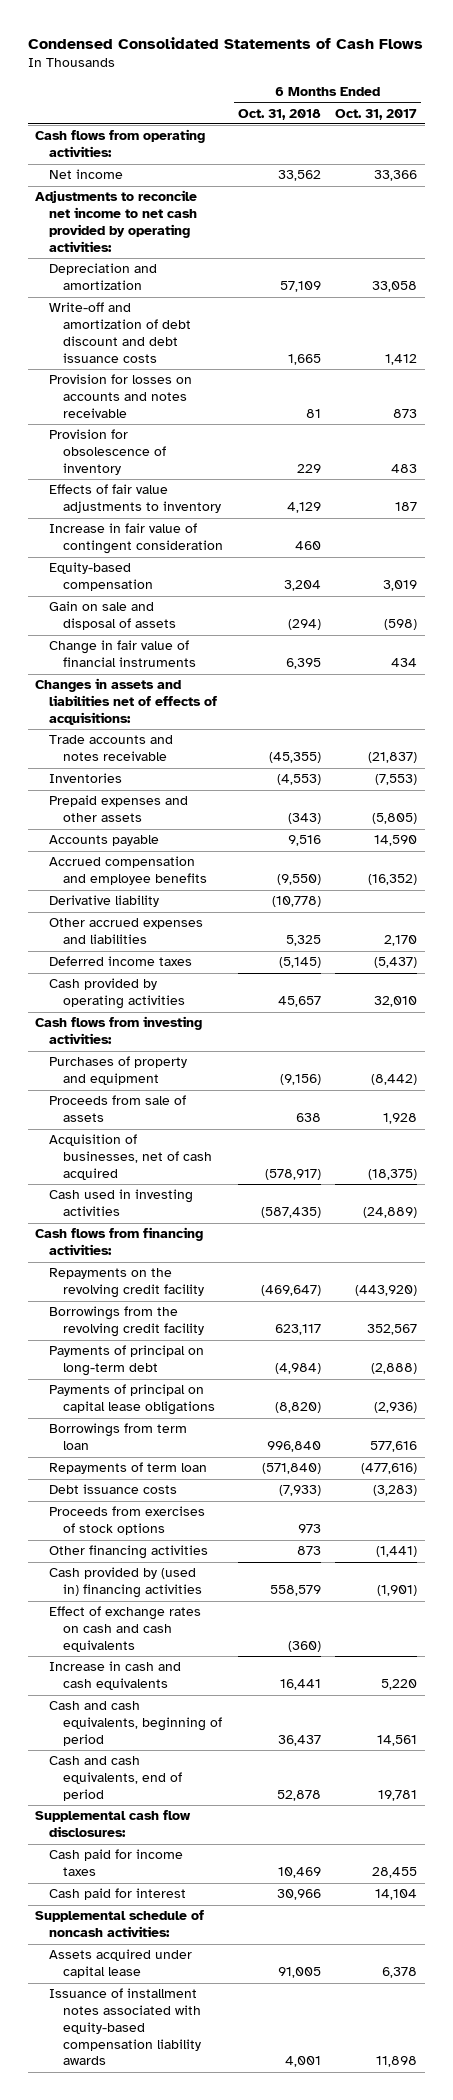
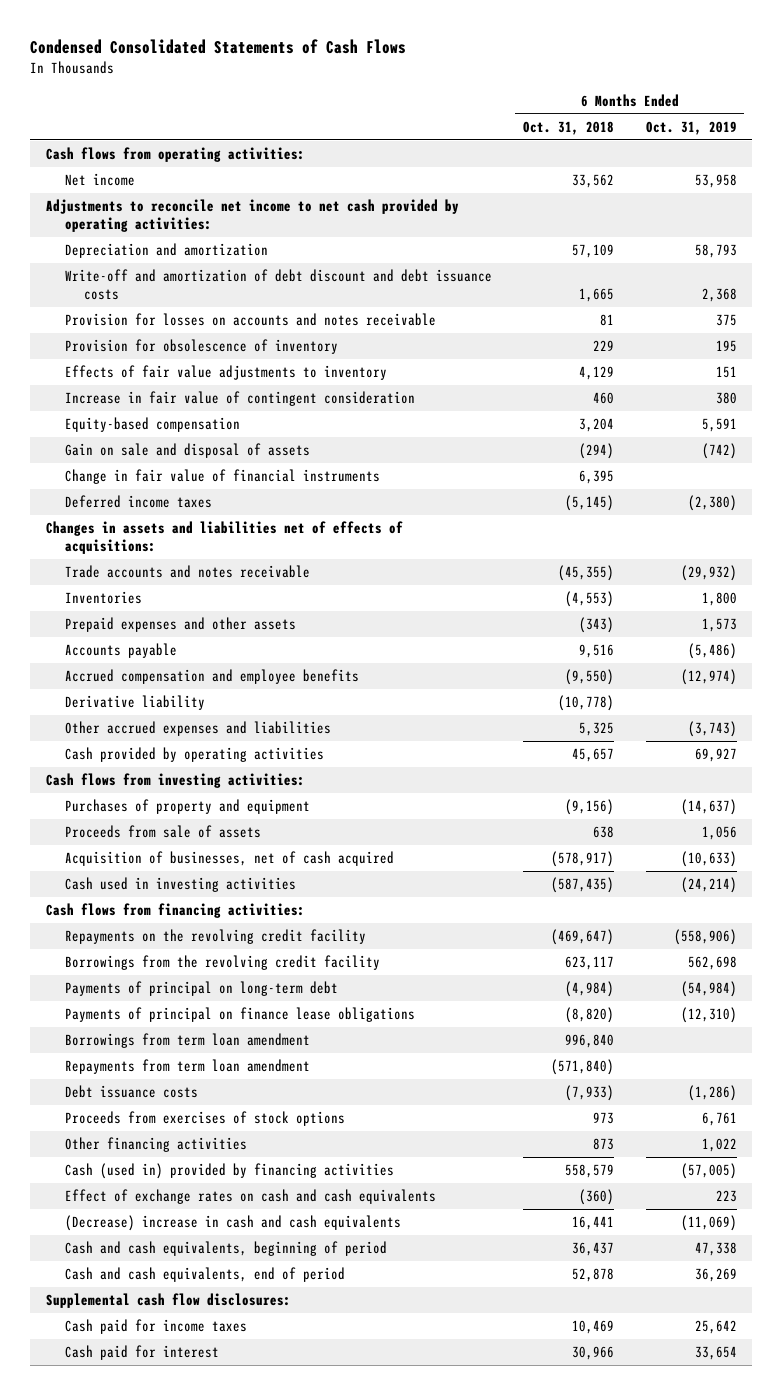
- | 6 Months Ended Oct. 31, 2018 | 6 Months Ended Oct. 31, 2017
+ | 6 Months Ended Oct. 31, 2018 | 6 Months Ended Oct. 31, 2019
moved up: Deferred income taxes | (5,145) | (2,380)
- Payments of principal on capital lease obligations | (8,820) | (2,936)
- Borrowings from term loan | 996,840 | 577,616
- Repayments of term loan | (571,840) | (477,616)
+ Payments of principal on finance lease obligations | (8,820) | (12,310)
+ Borrowings from term loan amendment | 996,840 |
+ Repayments from term loan amendment | (571,840) |
- Cash provided by (used in) financing activities | 558,579 | (1,901)
+ Cash (used in) provided by financing activities | 558,579 | (57,005)
- Increase in cash and cash equivalents | 16,441 | 5,220
+ (Decrease) increase in cash and cash equivalents | 16,441 | (11,069)
- Supplemental schedule of noncash activities:
- Assets acquired under capital lease | 91,005 | 6,378
- Issuance of installment notes associated with equity-based compensation liability awards | 4,001 | 11,898

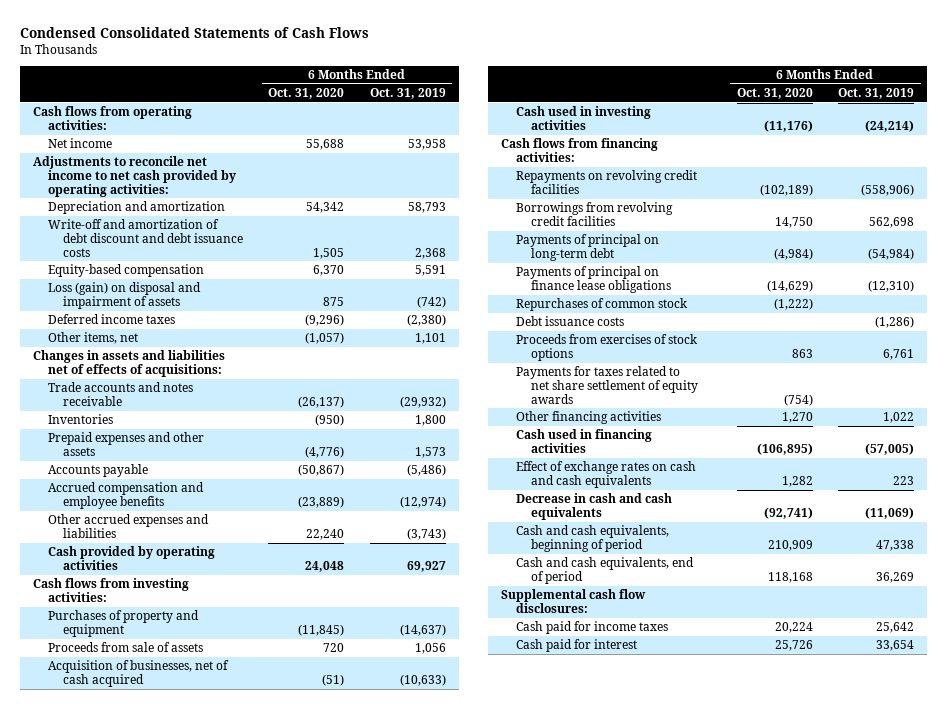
- | 6 Months Ended Oct. 31, 2018 | 6 Months Ended Oct. 31, 2019
+ | 6 Months Ended Oct. 31, 2020 | 6 Months Ended Oct. 31, 2019
- Provision for losses on accounts and notes receivable | 81 | 375
- Provision for obsolescence of inventory | 229 | 195
- Effects of fair value adjustments to inventory | 4,129 | 151
- Increase in fair value of contingent consideration | 460 | 380
- Gain on sale and disposal of assets | (294) | (742)
- Change in fair value of financial instruments | 6,395 |
+ Loss (gain) on disposal and impairment of assets | 875 | (742)
+ Other items, net | (1,057) | 1,101
- Derivative liability | (10,778) |
- Repayments on the revolving credit facility | (469,647) | (558,906)
- Borrowings from the revolving credit facility | 623,117 | 562,698
+ Repayments on revolving credit facilities | (102,189) | (558,906)
+ Borrowings from revolving credit facilities | 14,750 | 562,698
- Borrowings from term loan amendment | 996,840 |
- Repayments from term loan amendment | (571,840) |
+ Repurchases of common stock | (1,222) |
+ Payments for taxes related to net share settlement of equity awards | (754) |
- Cash (used in) provided by financing activities | 558,579 | (57,005)
+ Cash used in financing activities | (106,895) | (57,005)
- (Decrease) increase in cash and cash equivalents | 16,441 | (11,069)
+ Decrease in cash and cash equivalents | (92,741) | (11,069)

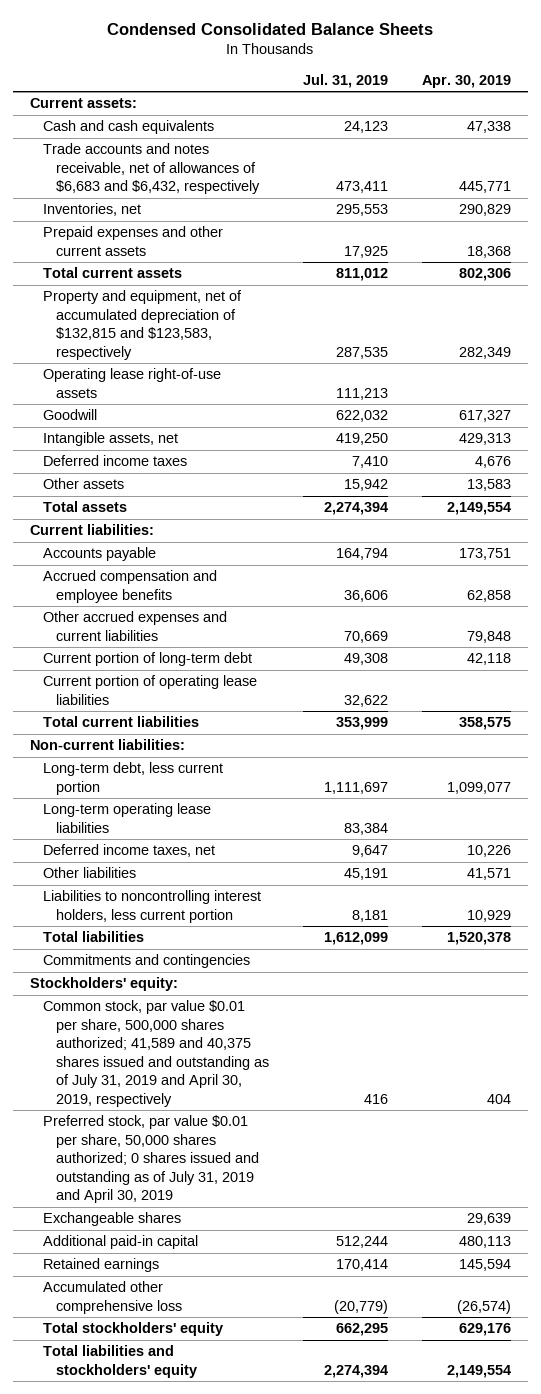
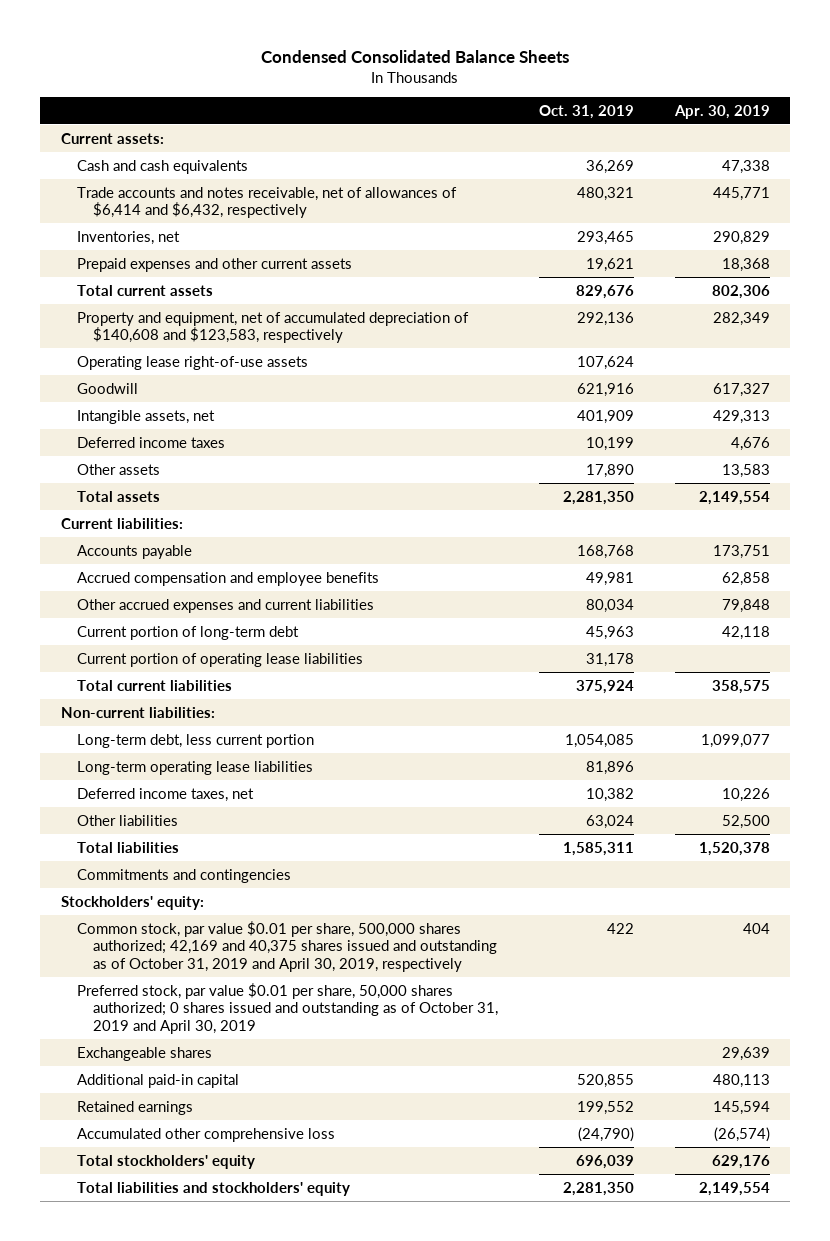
- | Jul. 31, 2019 | Apr. 30, 2019
+ | Oct. 31, 2019 | Apr. 30, 2019
- Trade accounts and notes receivable, net of allowances of $6,683 and $6,432, respectively | 473,411 | 445,771
+ Trade accounts and notes receivable, net of allowances of $6,414 and $6,432, respectively | 480,321 | 445,771
- Property and equipment, net of accumulated depreciation of $132,815 and $123,583, respectively | 287,535 | 282,349
+ Property and equipment, net of accumulated depreciation of $140,608 and $123,583, respectively | 292,136 | 282,349
- Other liabilities | 45,191 | 41,571
- Liabilities to noncontrolling interest holders, less current portion | 8,181 | 10,929
+ Other liabilities | 63,024 | 52,500
- Common stock, par value $0.01 per share, 500,000 shares authorized; 41,589 and 40,375 shares issued and outstanding as of July 31, 2019 and April 30, 2019, respectively | 416 | 404
- Preferred stock, par value $0.01 per share, 50,000 shares authorized; 0 shares issued and outstanding as of July 31, 2019 and April 30, 2019
+ Common stock, par value $0.01 per share, 500,000 shares authorized; 42,169 and 40,375 shares issued and outstanding as of October 31, 2019 and April 30, 2019, respectively | 422 | 404
+ Preferred stock, par value $0.01 per share, 50,000 shares authorized; 0 shares issued and outstanding as of October 31, 2019 and April 30, 2019

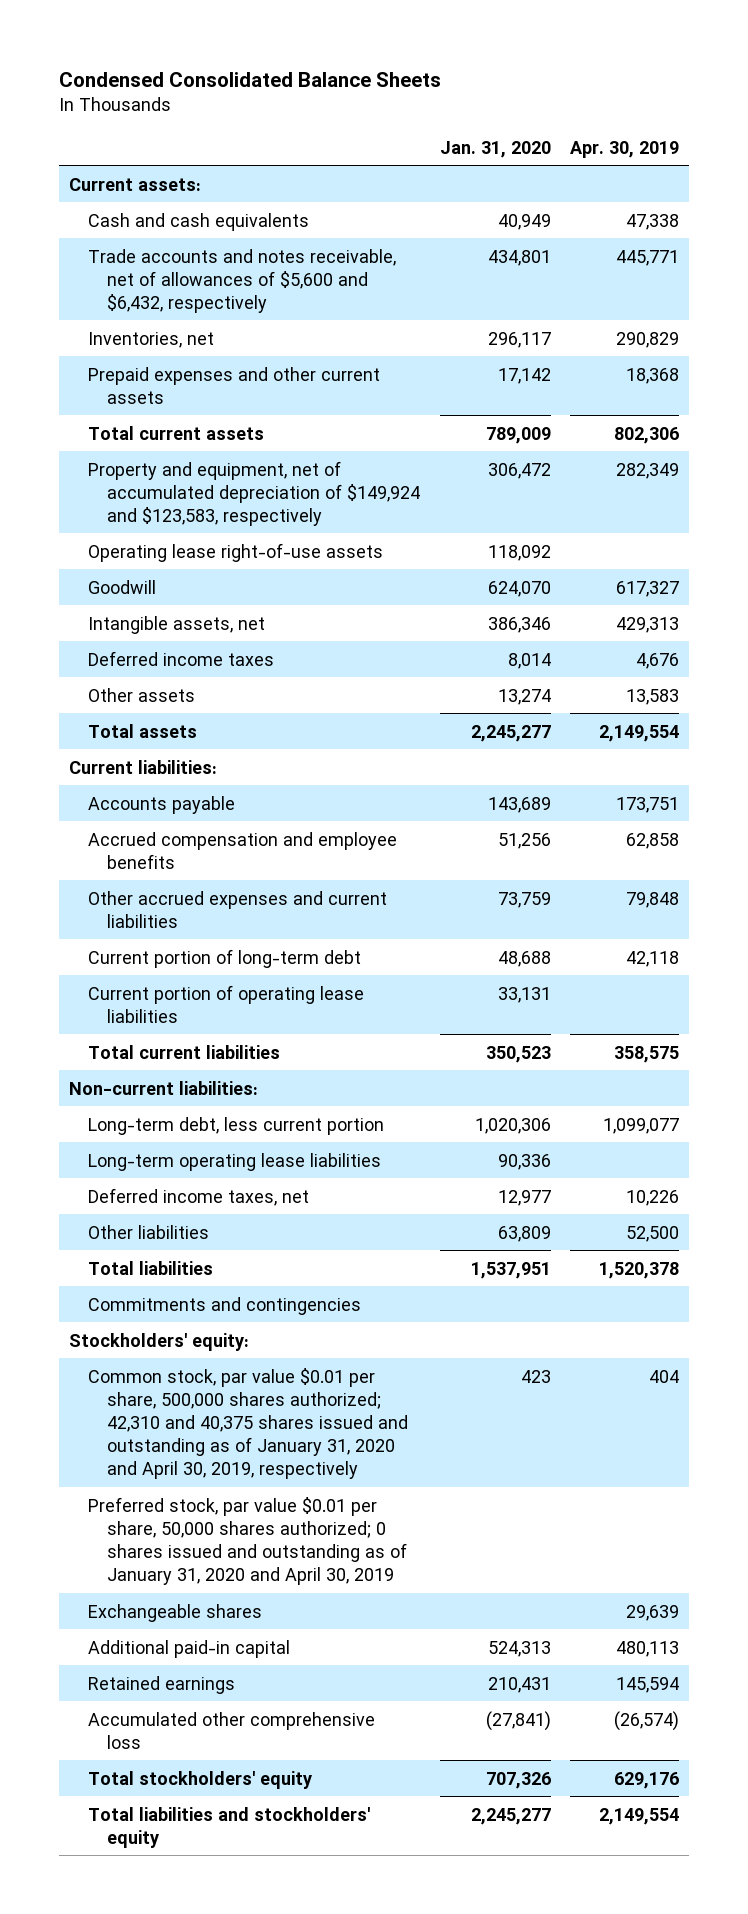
- | Oct. 31, 2019 | Apr. 30, 2019
+ | Jan. 31, 2020 | Apr. 30, 2019
- Trade accounts and notes receivable, net of allowances of $6,414 and $6,432, respectively | 480,321 | 445,771
+ Trade accounts and notes receivable, net of allowances of $5,600 and $6,432, respectively | 434,801 | 445,771
- Property and equipment, net of accumulated depreciation of $140,608 and $123,583, respectively | 292,136 | 282,349
+ Property and equipment, net of accumulated depreciation of $149,924 and $123,583, respectively | 306,472 | 282,349
- Common stock, par value $0.01 per share, 500,000 shares authorized; 42,169 and 40,375 shares issued and outstanding as of October 31, 2019 and April 30, 2019, respectively | 422 | 404
- Preferred stock, par value $0.01 per share, 50,000 shares authorized; 0 shares issued and outstanding as of October 31, 2019 and April 30, 2019
+ Common stock, par value $0.01 per share, 500,000 shares authorized; 42,310 and 40,375 shares issued and outstanding as of January 31, 2020 and April 30, 2019, respectively | 423 | 404
+ Preferred stock, par value $0.01 per share, 50,000 shares authorized; 0 shares issued and outstanding as of January 31, 2020 and April 30, 2019

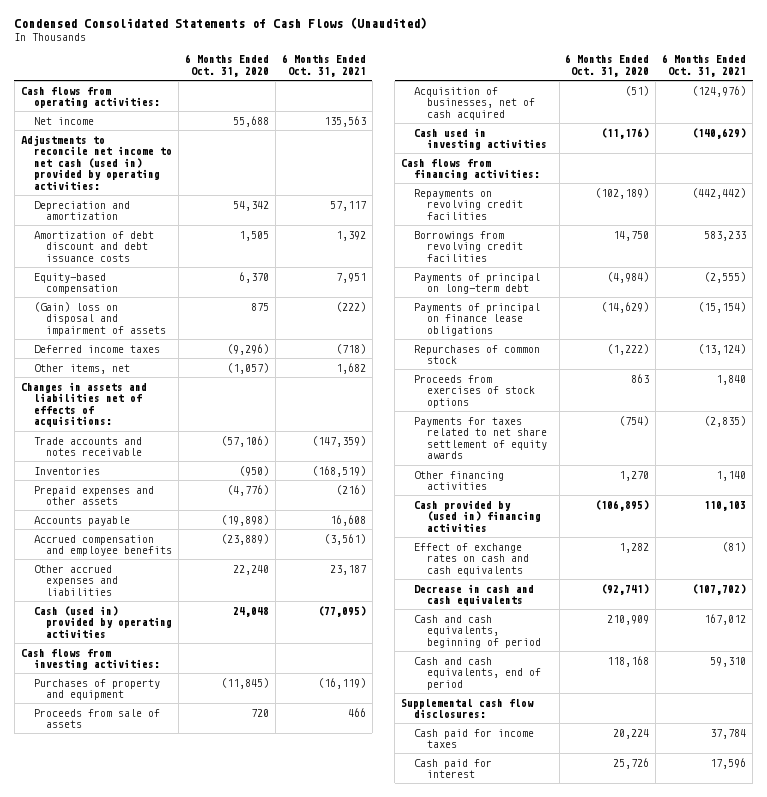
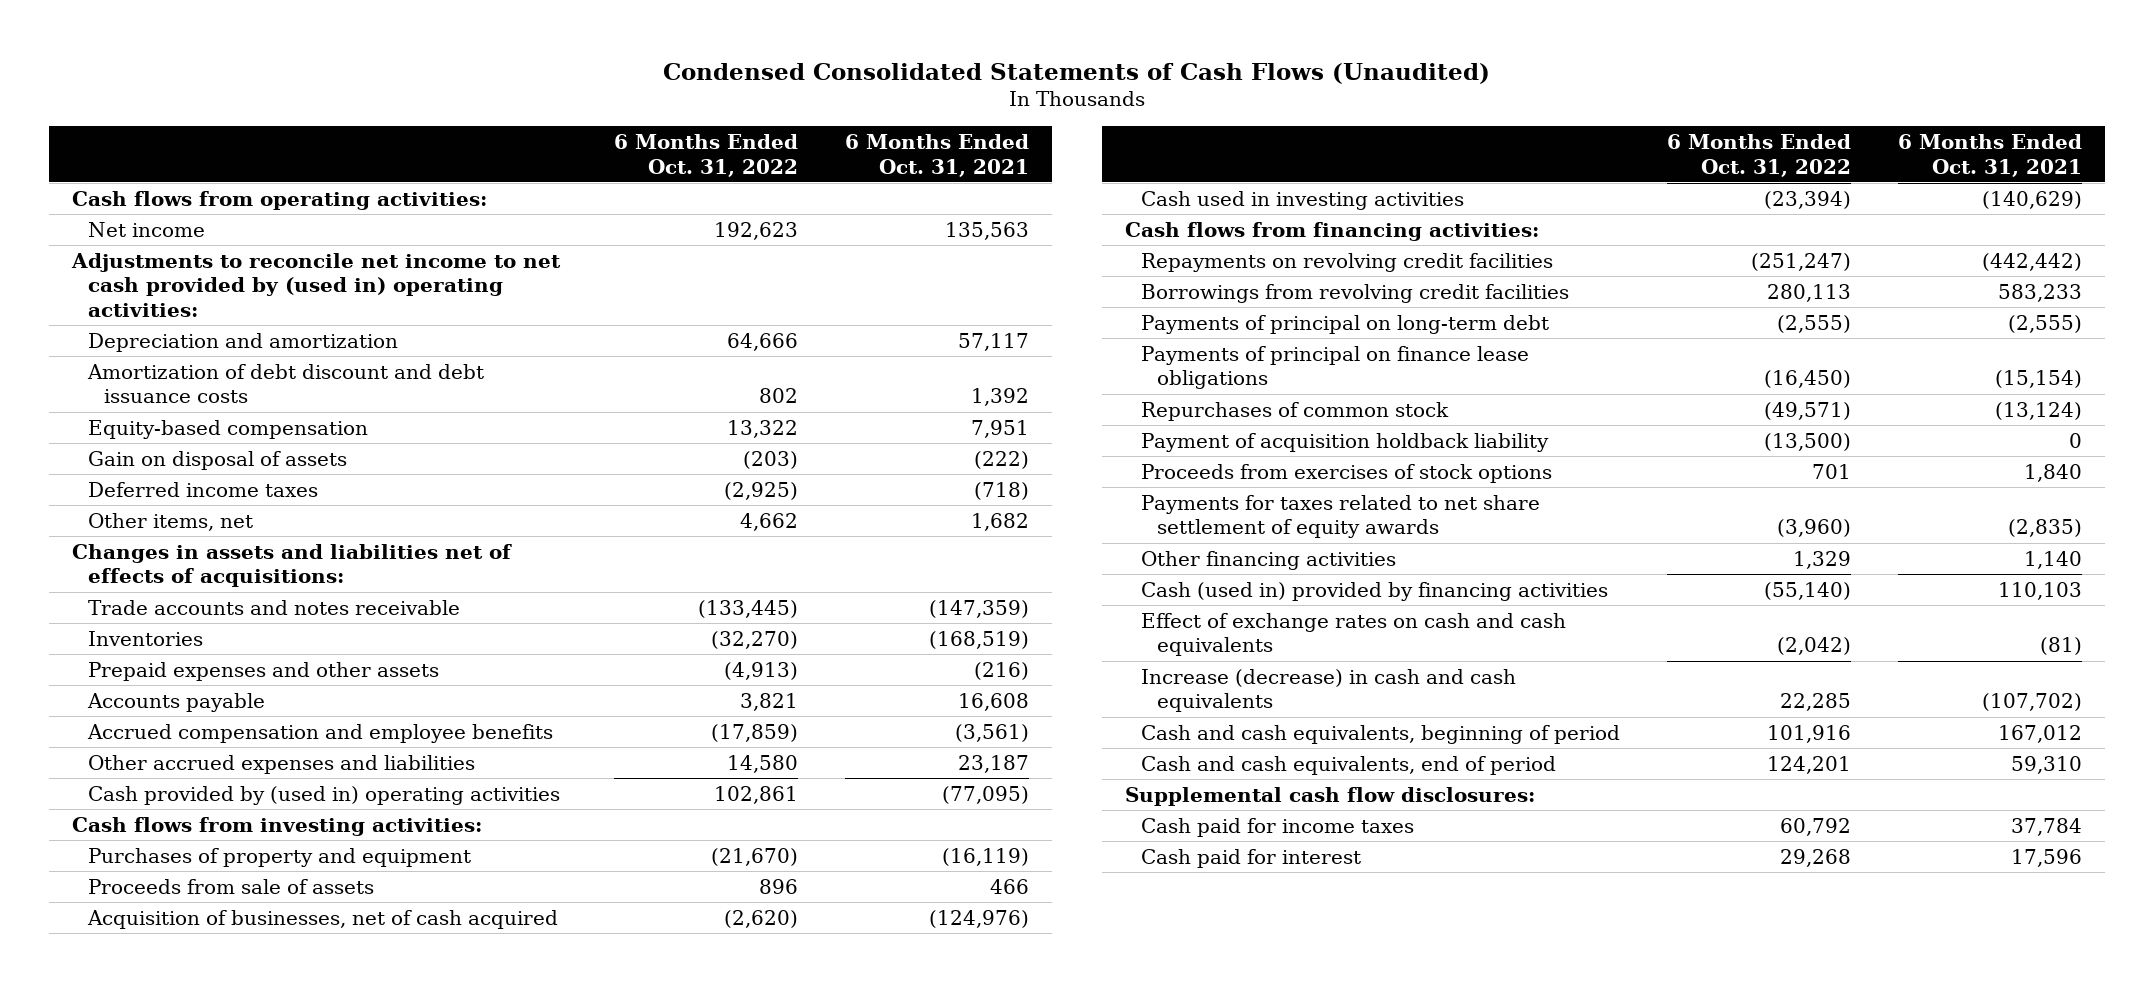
- | 6 Months Ended Oct. 31, 2020 | 6 Months Ended Oct. 31, 2021
+ | 6 Months Ended Oct. 31, 2022 | 6 Months Ended Oct. 31, 2021
- Adjustments to reconcile net income to net cash (used in) provided by operating activities:
+ Adjustments to reconcile net income to net cash provided by (used in) operating activities:
- (Gain) loss on disposal and impairment of assets | 875 | (222)
+ Gain on disposal of assets | (203) | (222)
- Cash (used in) provided by operating activities | 24,048 | (77,095)
+ Cash provided by (used in) operating activities | 102,861 | (77,095)
+ Payment of acquisition holdback liability | (13,500) | 0
- Cash provided by (used in) financing activities | (106,895) | 110,103
+ Cash (used in) provided by financing activities | (55,140) | 110,103
- Decrease in cash and cash equivalents | (92,741) | (107,702)
+ Increase (decrease) in cash and cash equivalents | 22,285 | (107,702)

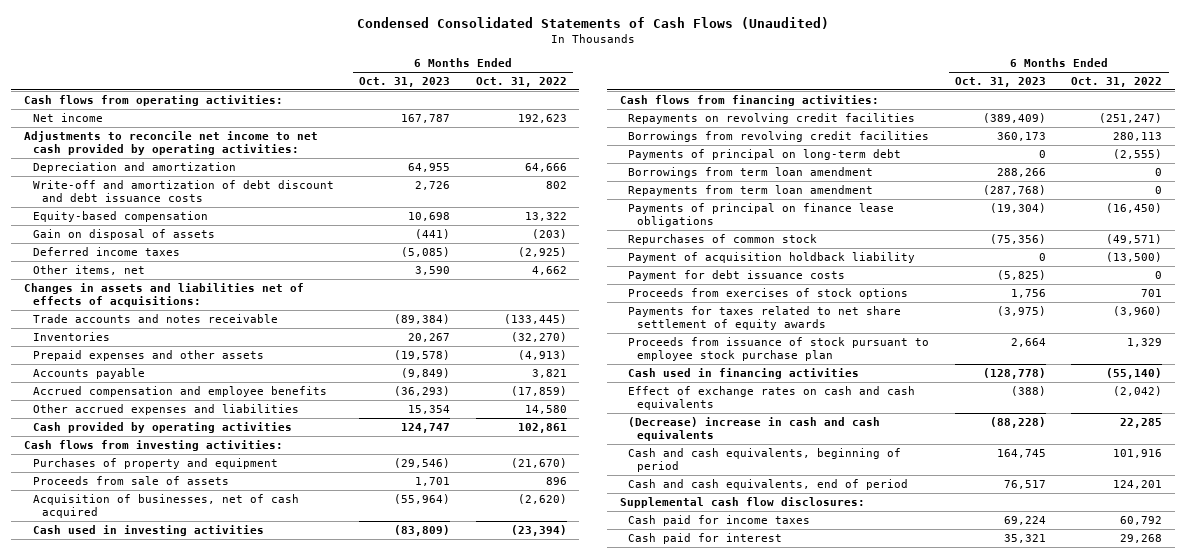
- | 6 Months Ended Oct. 31, 2022 | 6 Months Ended Oct. 31, 2021
+ | 6 Months Ended Oct. 31, 2023 | 6 Months Ended Oct. 31, 2022
- Adjustments to reconcile net income to net cash provided by (used in) operating activities:
+ Adjustments to reconcile net income to net cash provided by operating activities:
- Amortization of debt discount and debt issuance costs | 802 | 1,392
+ Write-off and amortization of debt discount and debt issuance costs | 2,726 | 802
- Cash provided by (used in) operating activities | 102,861 | (77,095)
+ Cash provided by operating activities | 124,747 | 102,861
+ Borrowings from term loan amendment | 288,266 | 0
+ Repayments from term loan amendment | (287,768) | 0
+ Payment for debt issuance costs | (5,825) | 0
- Other financing activities | 1,329 | 1,140
- Cash (used in) provided by financing activities | (55,140) | 110,103
+ Proceeds from issuance of stock pursuant to employee stock purchase plan | 2,664 | 1,329
+ Cash used in financing activities | (128,778) | (55,140)
- Increase (decrease) in cash and cash equivalents | 22,285 | (107,702)
+ (Decrease) increase in cash and cash equivalents | (88,228) | 22,285

